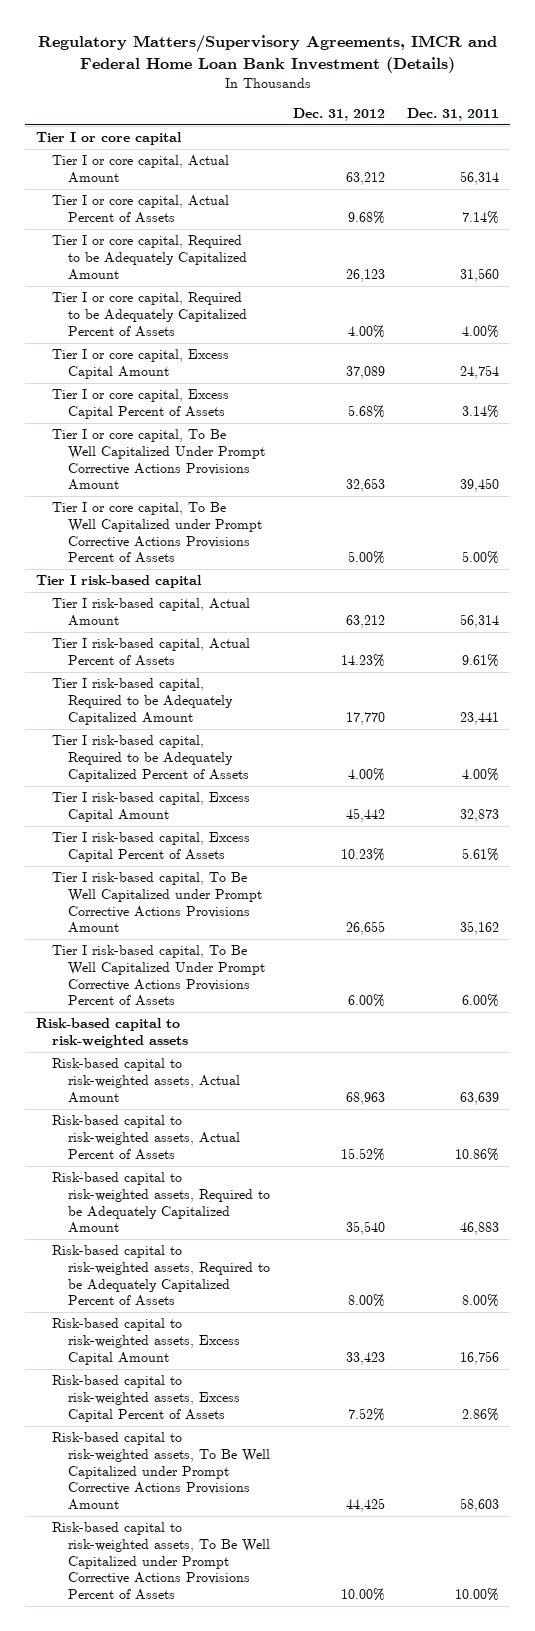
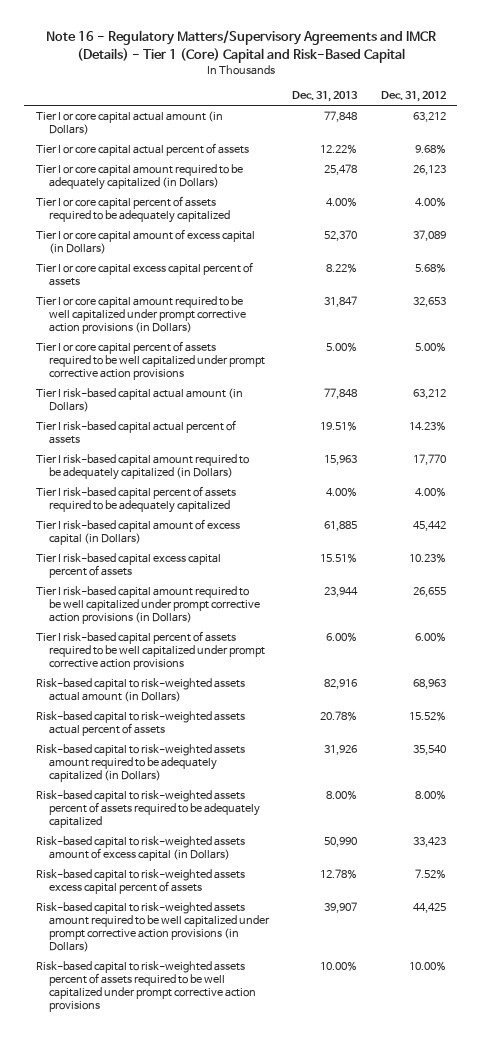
- Regulatory Matters/Supervisory Agreements, IMCR and Federal Home Loan Bank Investment (Details)
+ Note 16 - Regulatory Matters/Supervisory Agreements and IMCR (Details) - Tier 1 (Core) Capital and Risk-Based Capital
- | Dec. 31, 2012 | Dec. 31, 2011
+ | Dec. 31, 2013 | Dec. 31, 2012
- Tier I or core capital
- Tier I or core capital, Actual Amount | 63,212 | 56,314
- Tier I or core capital, Actual Percent of Assets | 9.68% | 7.14%
- Tier I or core capital, Required to be Adequately Capitalized Amount | 26,123 | 31,560
- Tier I or core capital, Required to be Adequately Capitalized Percent of Assets | 4.00% | 4.00%
- Tier I or core capital, Excess Capital Amount | 37,089 | 24,754
- Tier I or core capital, Excess Capital Percent of Assets | 5.68% | 3.14%
- Tier I or core capital, To Be Well Capitalized Under Prompt Corrective Actions Provisions Amount | 32,653 | 39,450
- Tier I or core capital, To Be Well Capitalized under Prompt Corrective Actions Provisions Percent of Assets | 5.00% | 5.00%
- Tier I risk-based capital
- Tier I risk-based capital, Actual Amount | 63,212 | 56,314
- Tier I risk-based capital, Actual Percent of Assets | 14.23% | 9.61%
- Tier I risk-based capital, Required to be Adequately Capitalized Amount | 17,770 | 23,441
- Tier I risk-based capital, Required to be Adequately Capitalized Percent of Assets | 4.00% | 4.00%
- Tier I risk-based capital, Excess Capital Amount | 45,442 | 32,873
- Tier I risk-based capital, Excess Capital Percent of Assets | 10.23% | 5.61%
- Tier I risk-based capital, To Be Well Capitalized under Prompt Corrective Actions Provisions Amount | 26,655 | 35,162
- Tier I risk-based capital, To Be Well Capitalized Under Prompt Corrective Actions Provisions Percent of Assets | 6.00% | 6.00%
- Risk-based capital to risk-weighted assets
- Risk-based capital to risk-weighted assets, Actual Amount | 68,963 | 63,639
- Risk-based capital to risk-weighted assets, Actual Percent of Assets | 15.52% | 10.86%
- Risk-based capital to risk-weighted assets, Required to be Adequately Capitalized Amount | 35,540 | 46,883
- Risk-based capital to risk-weighted assets, Required to be Adequately Capitalized Percent of Assets | 8.00% | 8.00%
- Risk-based capital to risk-weighted assets, Excess Capital Amount | 33,423 | 16,756
- Risk-based capital to risk-weighted assets, Excess Capital Percent of Assets | 7.52% | 2.86%
- Risk-based capital to risk-weighted assets, To Be Well Capitalized under Prompt Corrective Actions Provisions Amount | 44,425 | 58,603
- Risk-based capital to risk-weighted assets, To Be Well Capitalized under Prompt Corrective Actions Provisions Percent of Assets | 10.00% | 10.00%
+ Tier I or core capital actual amount (in Dollars) | 77,848 | 63,212
+ Tier I or core capital actual percent of assets | 12.22% | 9.68%
+ Tier I or core capital amount required to be adequately capitalized (in Dollars) | 25,478 | 26,123
+ Tier I or core capital percent of assets required to be adequately capitalized | 4.00% | 4.00%
+ Tier I or core capital amount of excess capital (in Dollars) | 52,370 | 37,089
+ Tier I or core capital excess capital percent of assets | 8.22% | 5.68%
+ Tier I or core capital amount required to be well capitalized under prompt corrective action provisions (in Dollars) | 31,847 | 32,653
+ Tier I or core capital percent of assets required to be well capitalized under prompt corrective action provisions | 5.00% | 5.00%
+ Tier I risk-based capital actual amount (in Dollars) | 77,848 | 63,212
+ Tier I risk-based capital actual percent of assets | 19.51% | 14.23%
+ Tier I risk-based capital amount required to be adequately capitalized (in Dollars) | 15,963 | 17,770
+ Tier I risk-based capital percent of assets required to be adequately capitalized | 4.00% | 4.00%
+ Tier I risk-based capital amount of excess capital (in Dollars) | 61,885 | 45,442
+ Tier I risk-based capital excess capital percent of assets | 15.51% | 10.23%
+ Tier I risk-based capital amount required to be well capitalized under prompt corrective action provisions (in Dollars) | 23,944 | 26,655
+ Tier I risk-based capital percent of assets required to be well capitalized under prompt corrective action provisions | 6.00% | 6.00%
+ Risk-based capital to risk-weighted assets actual amount (in Dollars) | 82,916 | 68,963
+ Risk-based capital to risk-weighted assets actual percent of assets | 20.78% | 15.52%
+ Risk-based capital to risk-weighted assets amount required to be adequately capitalized (in Dollars) | 31,926 | 35,540
+ Risk-based capital to risk-weighted assets percent of assets required to be adequately capitalized | 8.00% | 8.00%
+ Risk-based capital to risk-weighted assets amount of excess capital (in Dollars) | 50,990 | 33,423
+ Risk-based capital to risk-weighted assets excess capital percent of assets | 12.78% | 7.52%
+ Risk-based capital to risk-weighted assets amount required to be well capitalized under prompt corrective action provisions (in Dollars) | 39,907 | 44,425
+ Risk-based capital to risk-weighted assets percent of assets required to be well capitalized under prompt corrective action provisions | 10.00% | 10.00%

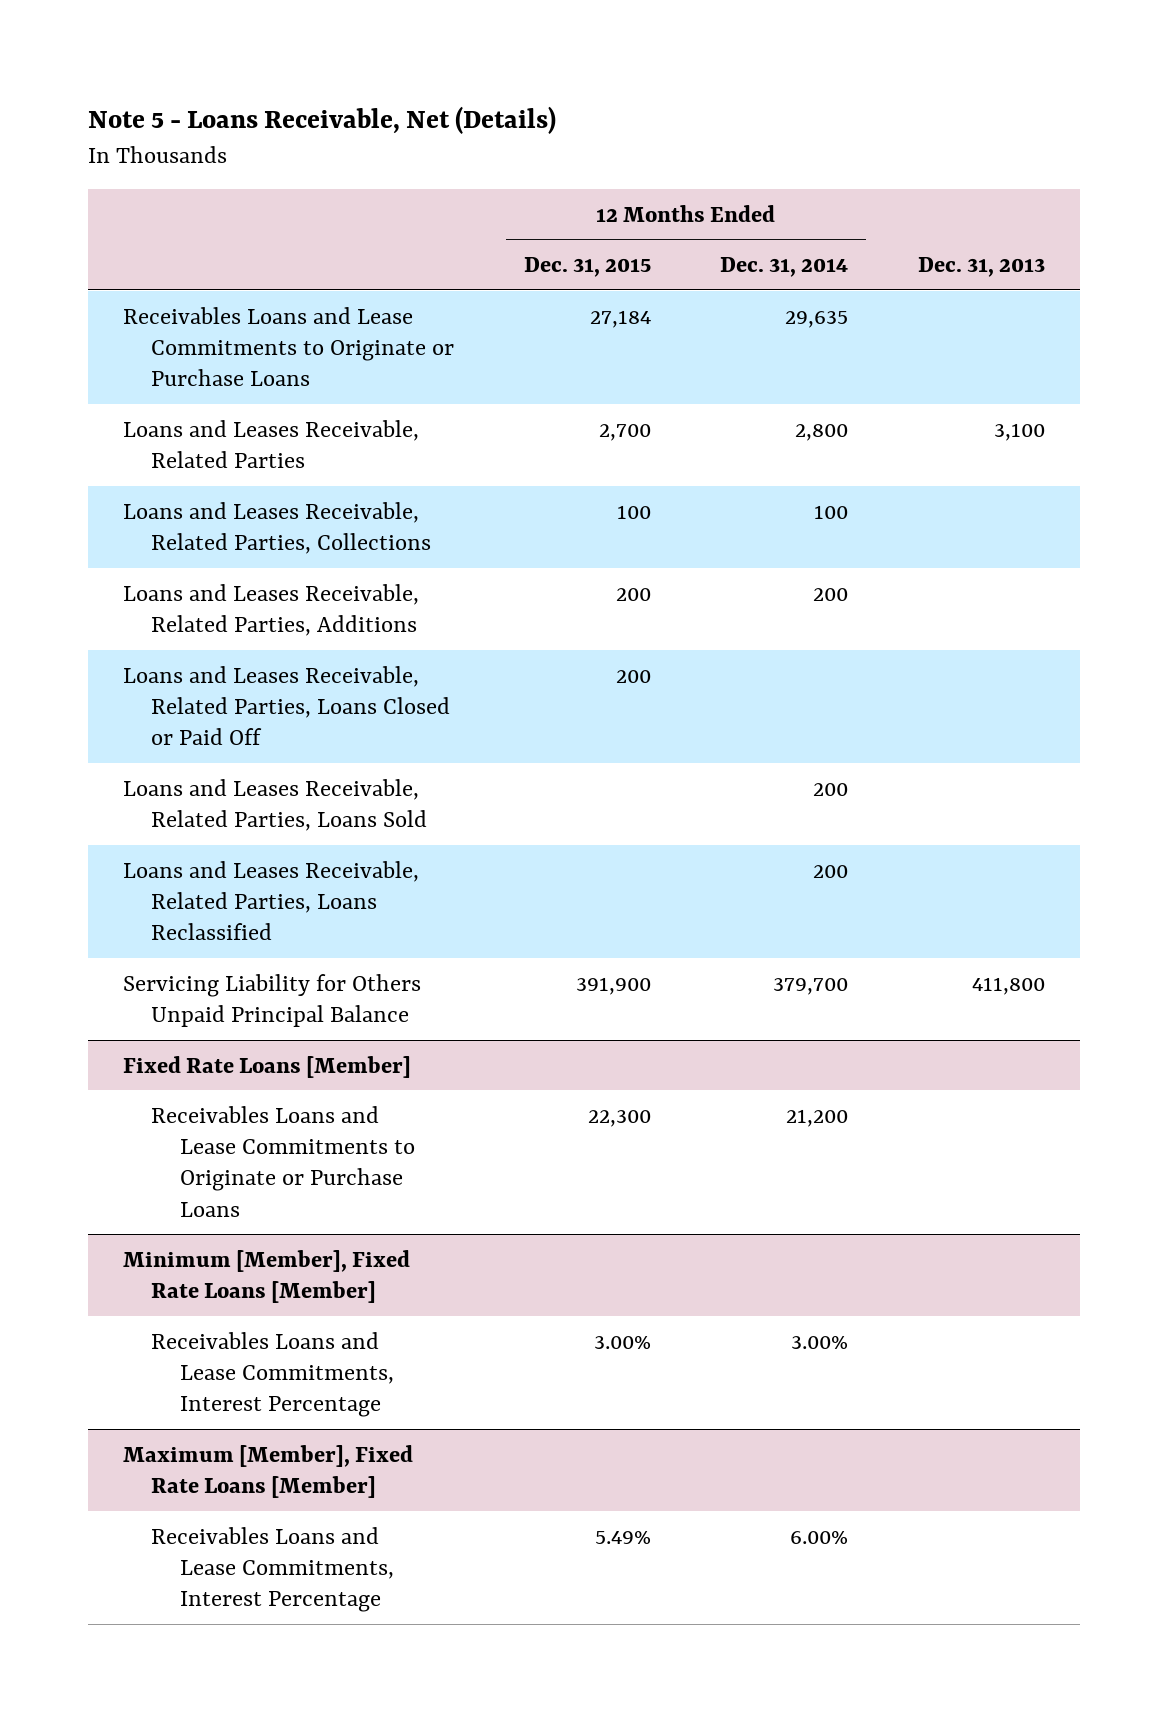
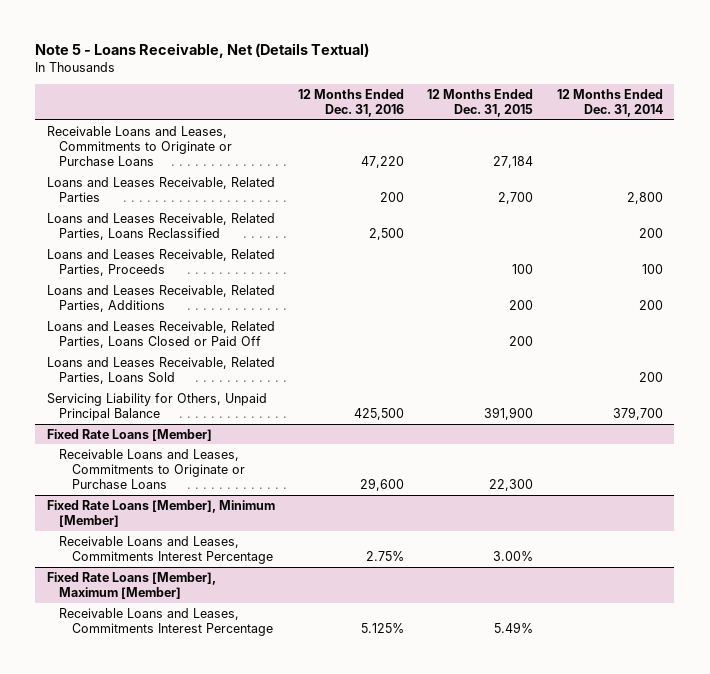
- Note 5 - Loans Receivable, Net (Details)
+ Note 5 - Loans Receivable, Net (Details Textual)
- | 12 Months Ended Dec. 31, 2015 | 12 Months Ended Dec. 31, 2014 | Dec. 31, 2013
+ | 12 Months Ended Dec. 31, 2016 | 12 Months Ended Dec. 31, 2015 | 12 Months Ended Dec. 31, 2014
- Receivables Loans and Lease Commitments to Originate or Purchase Loans | 27,184 | 29,635 |
+ Receivable Loans and Leases, Commitments to Originate or Purchase Loans | 47,220 | 27,184 |
- Loans and Leases Receivable, Related Parties, Collections | 100 | 100 |
moved up: Loans and Leases Receivable, Related Parties, Loans Reclassified | 2,500 | | 200
+ Loans and Leases Receivable, Related Parties, Proceeds | | 100 | 100
- Servicing Liability for Others Unpaid Principal Balance | 391,900 | 379,700 | 411,800
+ Servicing Liability for Others, Unpaid Principal Balance | 425,500 | 391,900 | 379,700
@ Fixed Rate Loans [Member]
- Receivables Loans and Lease Commitments to Originate or Purchase Loans | 22,300 | 21,200 |
- Minimum [Member], Fixed Rate Loans [Member]
- Receivables Loans and Lease Commitments, Interest Percentage | 3.00% | 3.00% |
- Maximum [Member], Fixed Rate Loans [Member]
- Receivables Loans and Lease Commitments, Interest Percentage | 5.49% | 6.00% |
@ Fixed Rate Loans [Member]
+ Receivable Loans and Leases, Commitments to Originate or Purchase Loans | 29,600 | 22,300 |
+ Fixed Rate Loans [Member], Minimum [Member]
+ Receivable Loans and Leases, Commitments Interest Percentage | 2.75% | 3.00% |
+ Fixed Rate Loans [Member], Maximum [Member]
+ Receivable Loans and Leases, Commitments Interest Percentage | 5.125% | 5.49% |

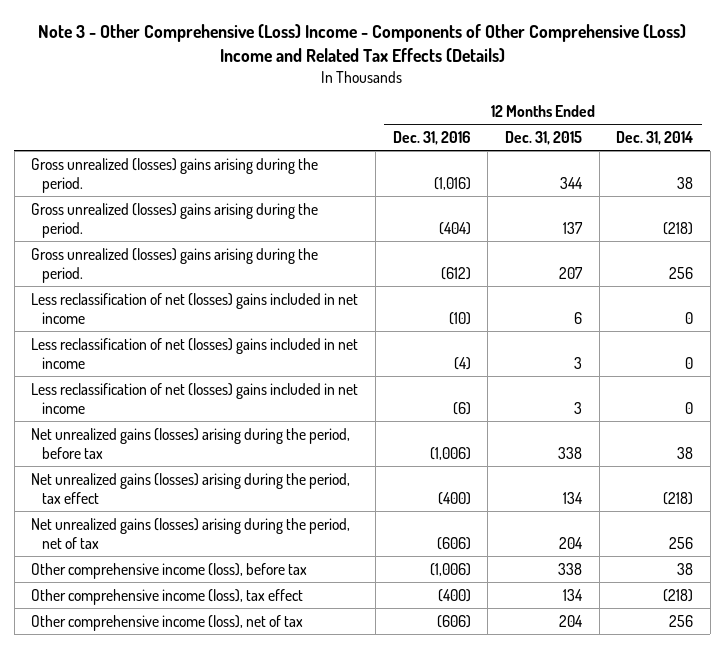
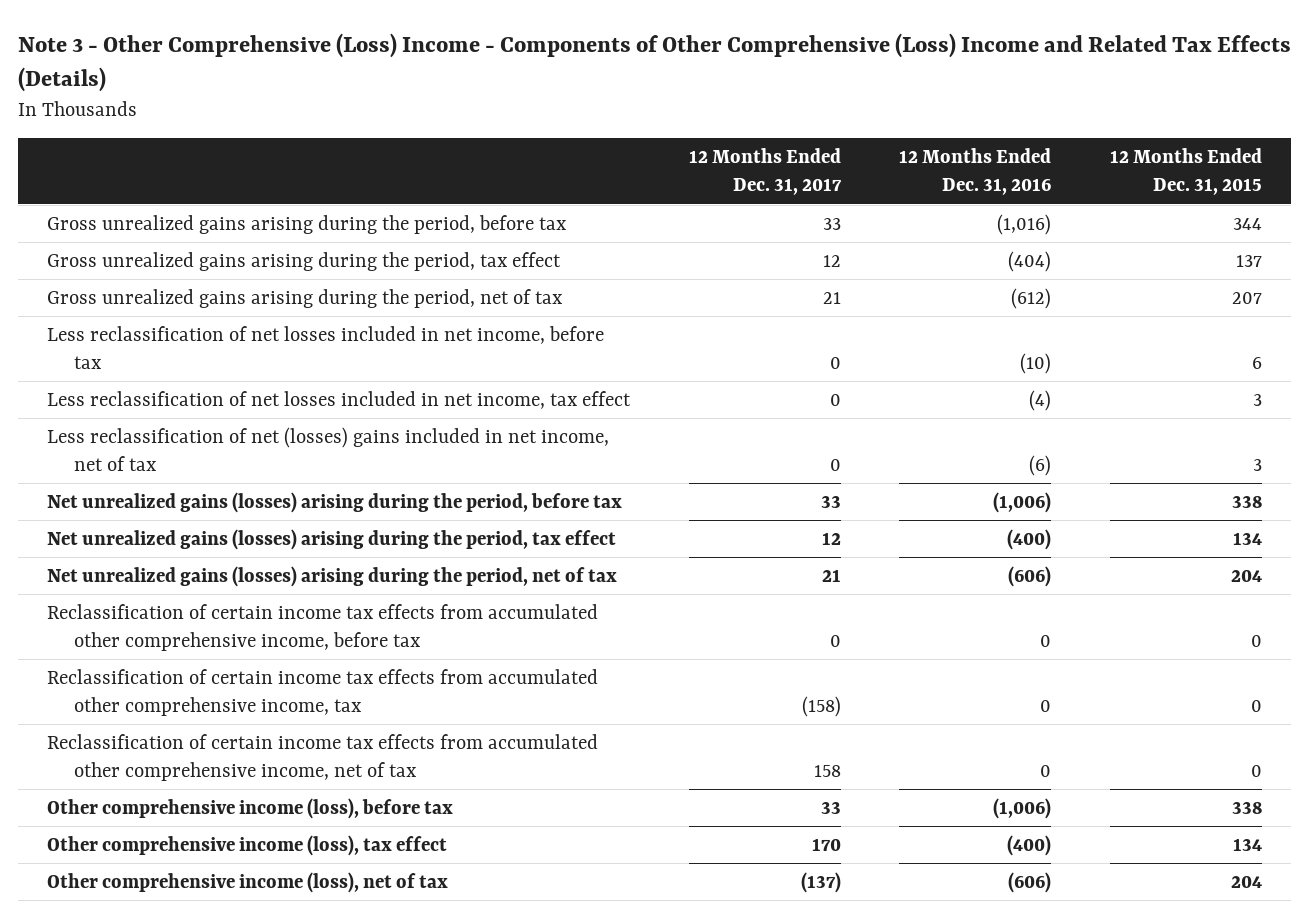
- | 12 Months Ended Dec. 31, 2016 | 12 Months Ended Dec. 31, 2015 | 12 Months Ended Dec. 31, 2014
+ | 12 Months Ended Dec. 31, 2017 | 12 Months Ended Dec. 31, 2016 | 12 Months Ended Dec. 31, 2015
- Gross unrealized (losses) gains arising during the period. | (1,016) | 344 | 38
- Gross unrealized (losses) gains arising during the period. | (404) | 137 | (218)
- Gross unrealized (losses) gains arising during the period. | (612) | 207 | 256
- Less reclassification of net (losses) gains included in net income | (10) | 6 | 0
- Less reclassification of net (losses) gains included in net income | (4) | 3 | 0
- Less reclassification of net (losses) gains included in net income | (6) | 3 | 0
+ Gross unrealized gains arising during the period, before tax | 33 | (1,016) | 344
+ Gross unrealized gains arising during the period, tax effect | 12 | (404) | 137
+ Gross unrealized gains arising during the period, net of tax | 21 | (612) | 207
+ Less reclassification of net losses included in net income, before tax | 0 | (10) | 6
+ Less reclassification of net losses included in net income, tax effect | 0 | (4) | 3
+ Less reclassification of net (losses) gains included in net income, net of tax | 0 | (6) | 3
+ Reclassification of certain income tax effects from accumulated other comprehensive income, before tax | 0 | 0 | 0
+ Reclassification of certain income tax effects from accumulated other comprehensive income, tax | (158) | 0 | 0
+ Reclassification of certain income tax effects from accumulated other comprehensive income, net of tax | 158 | 0 | 0

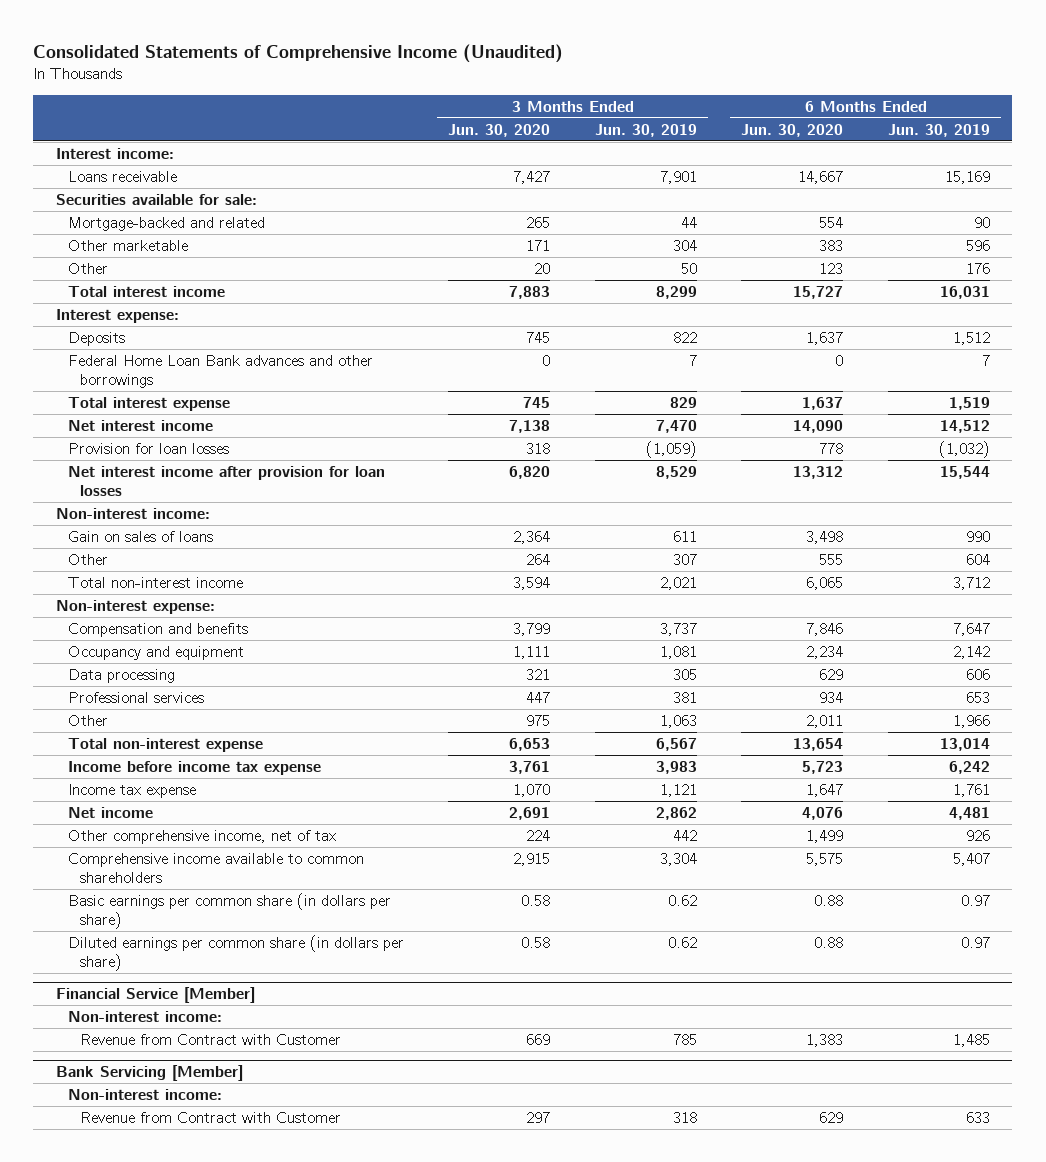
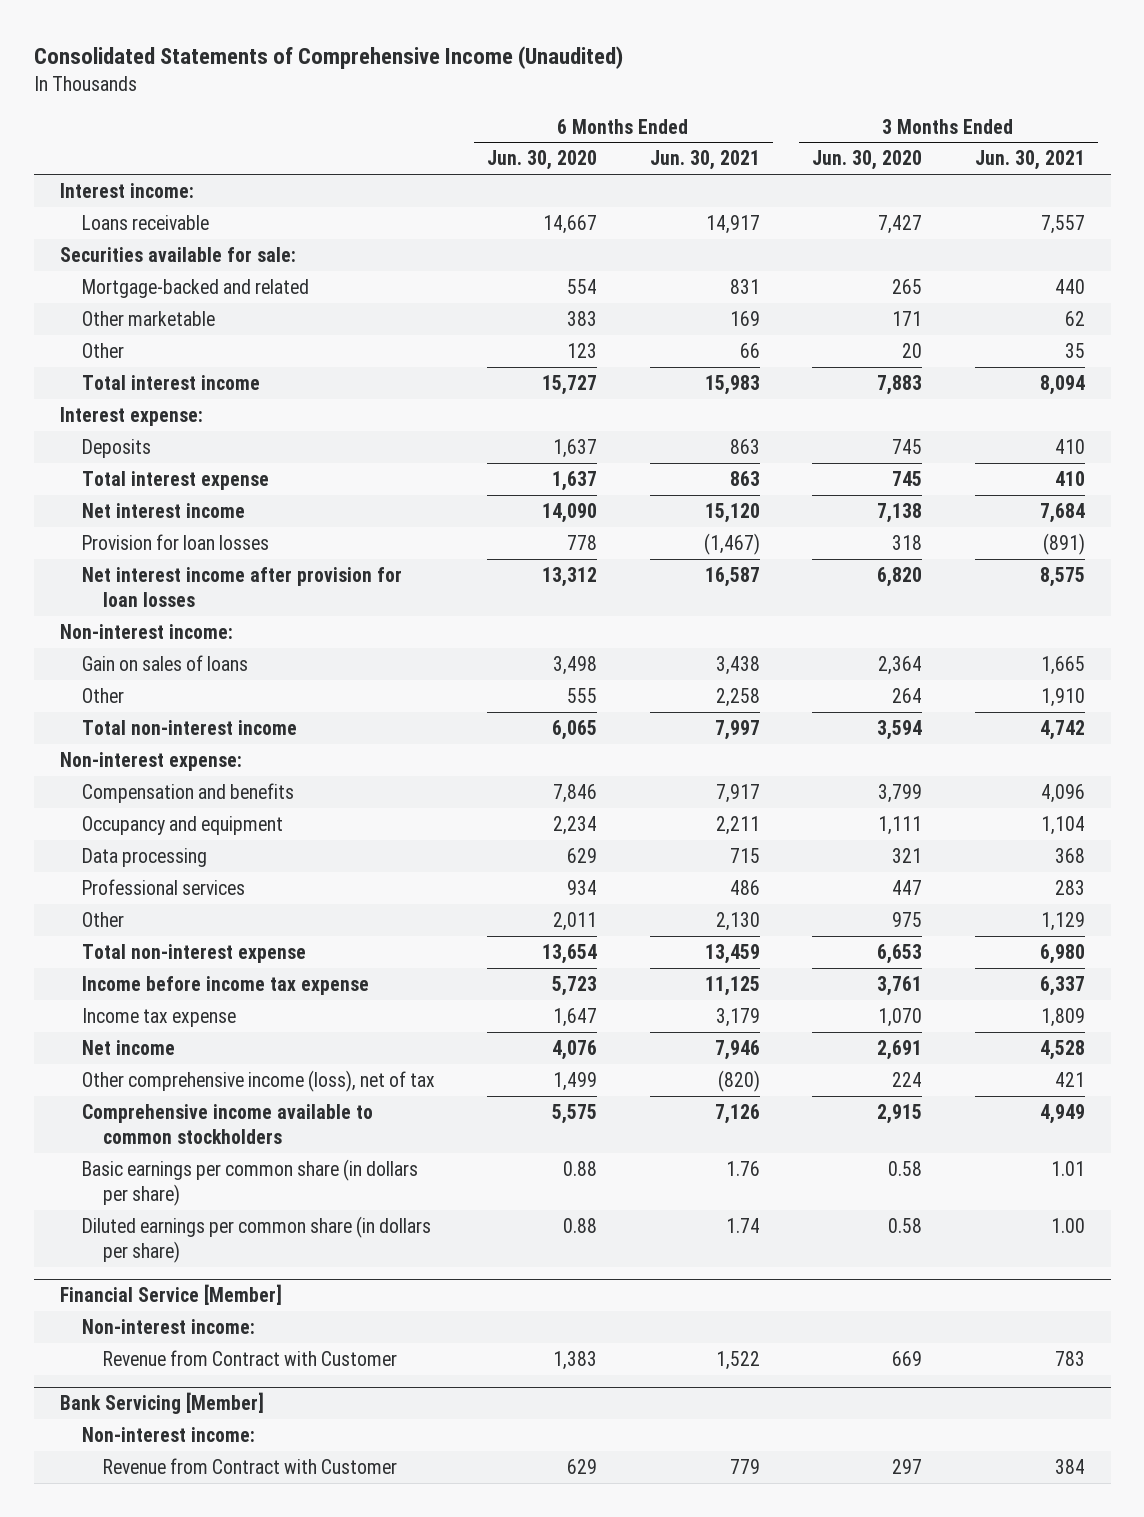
- | 3 Months Ended Jun. 30, 2020 | 3 Months Ended Jun. 30, 2019 | 6 Months Ended Jun. 30, 2020 | 6 Months Ended Jun. 30, 2019
+ | 6 Months Ended Jun. 30, 2020 | 6 Months Ended Jun. 30, 2021 | 3 Months Ended Jun. 30, 2020 | 3 Months Ended Jun. 30, 2021
- Federal Home Loan Bank advances and other borrowings | 0 | 7 | 0 | 7
- Other comprehensive income, net of tax | 224 | 442 | 1,499 | 926
- Comprehensive income available to common shareholders | 2,915 | 3,304 | 5,575 | 5,407
+ Other comprehensive income (loss), net of tax | 1,499 | (820) | 224 | 421
+ Comprehensive income available to common stockholders | 5,575 | 7,126 | 2,915 | 4,949

